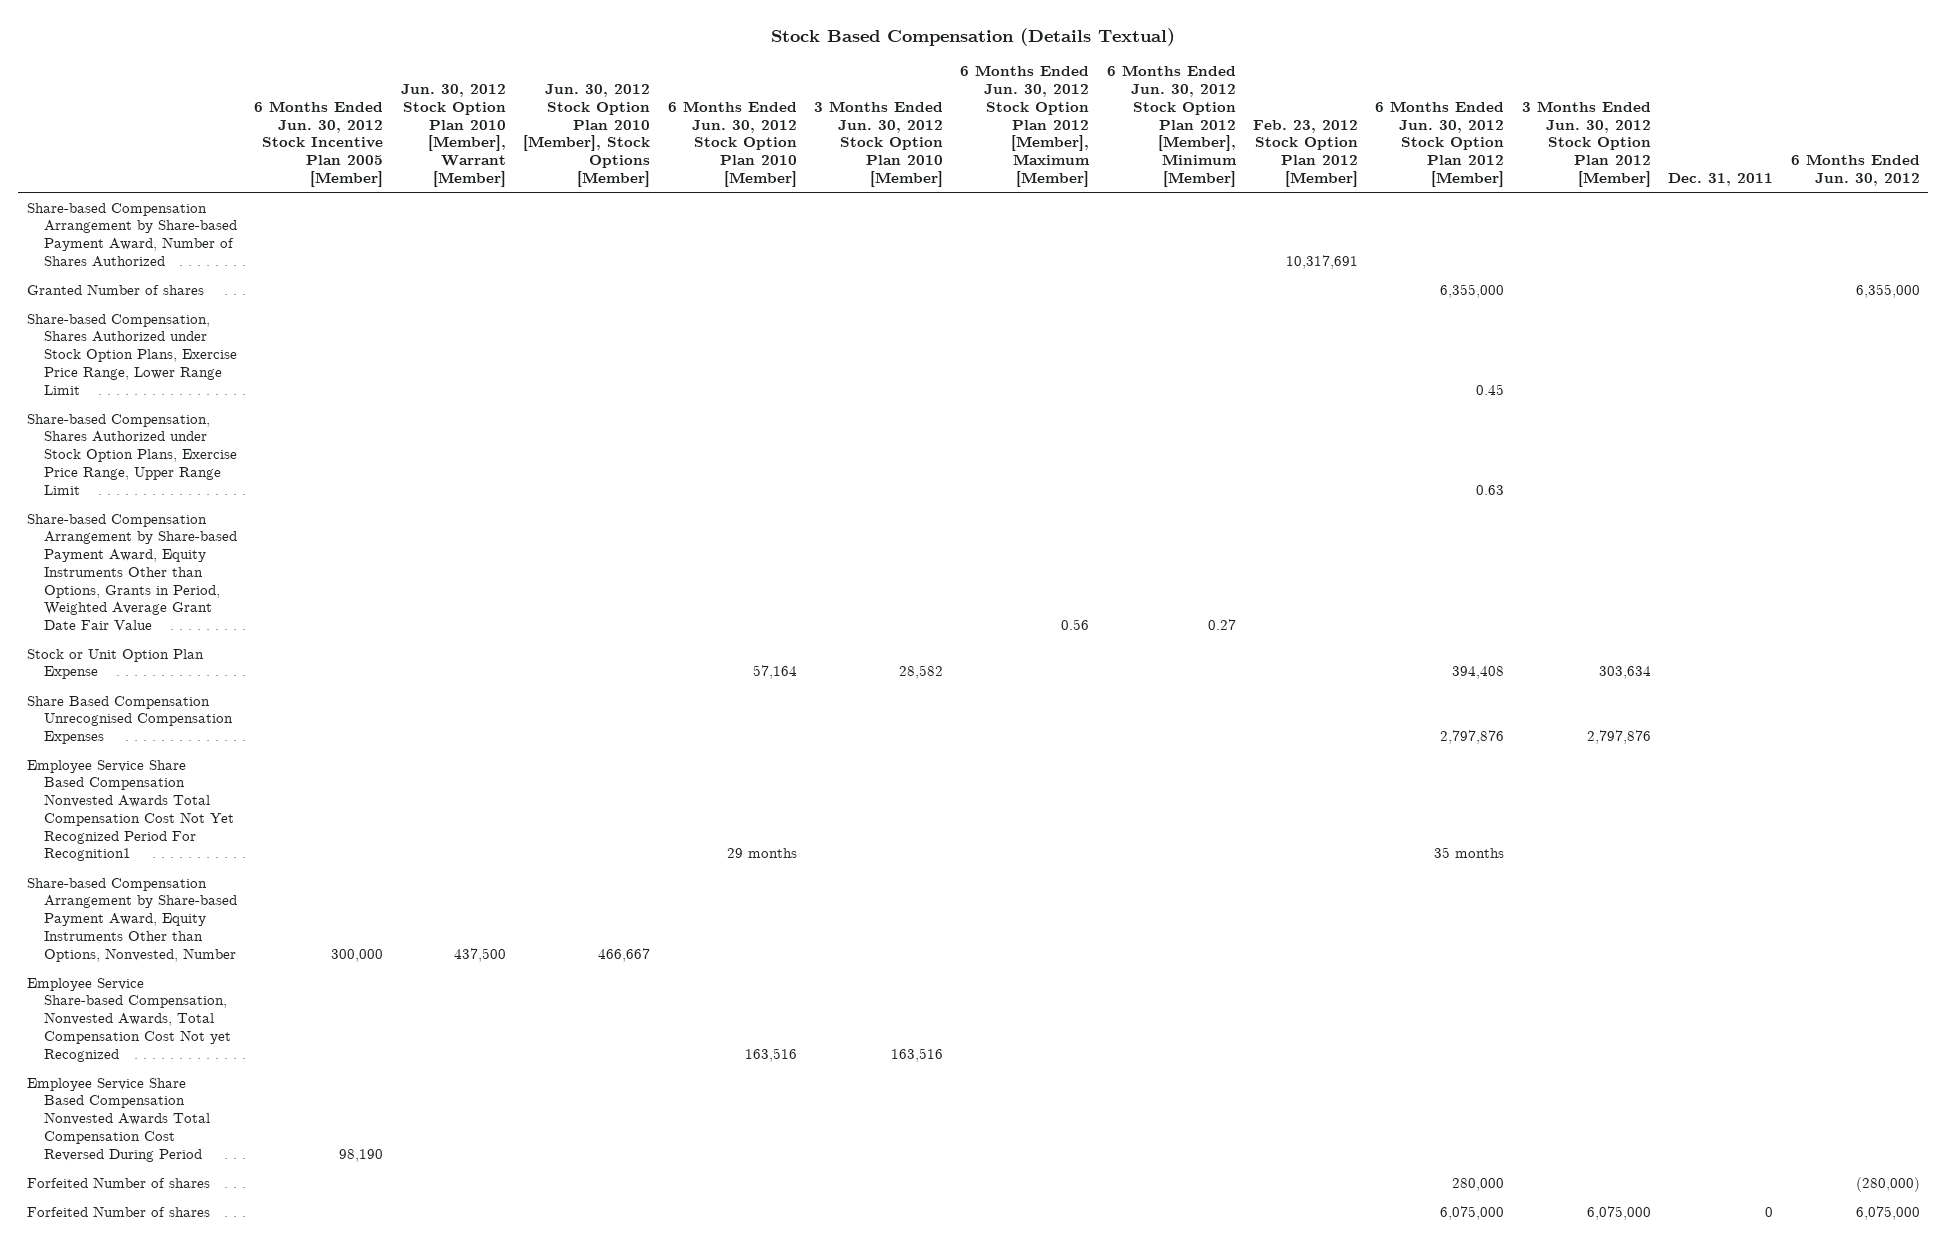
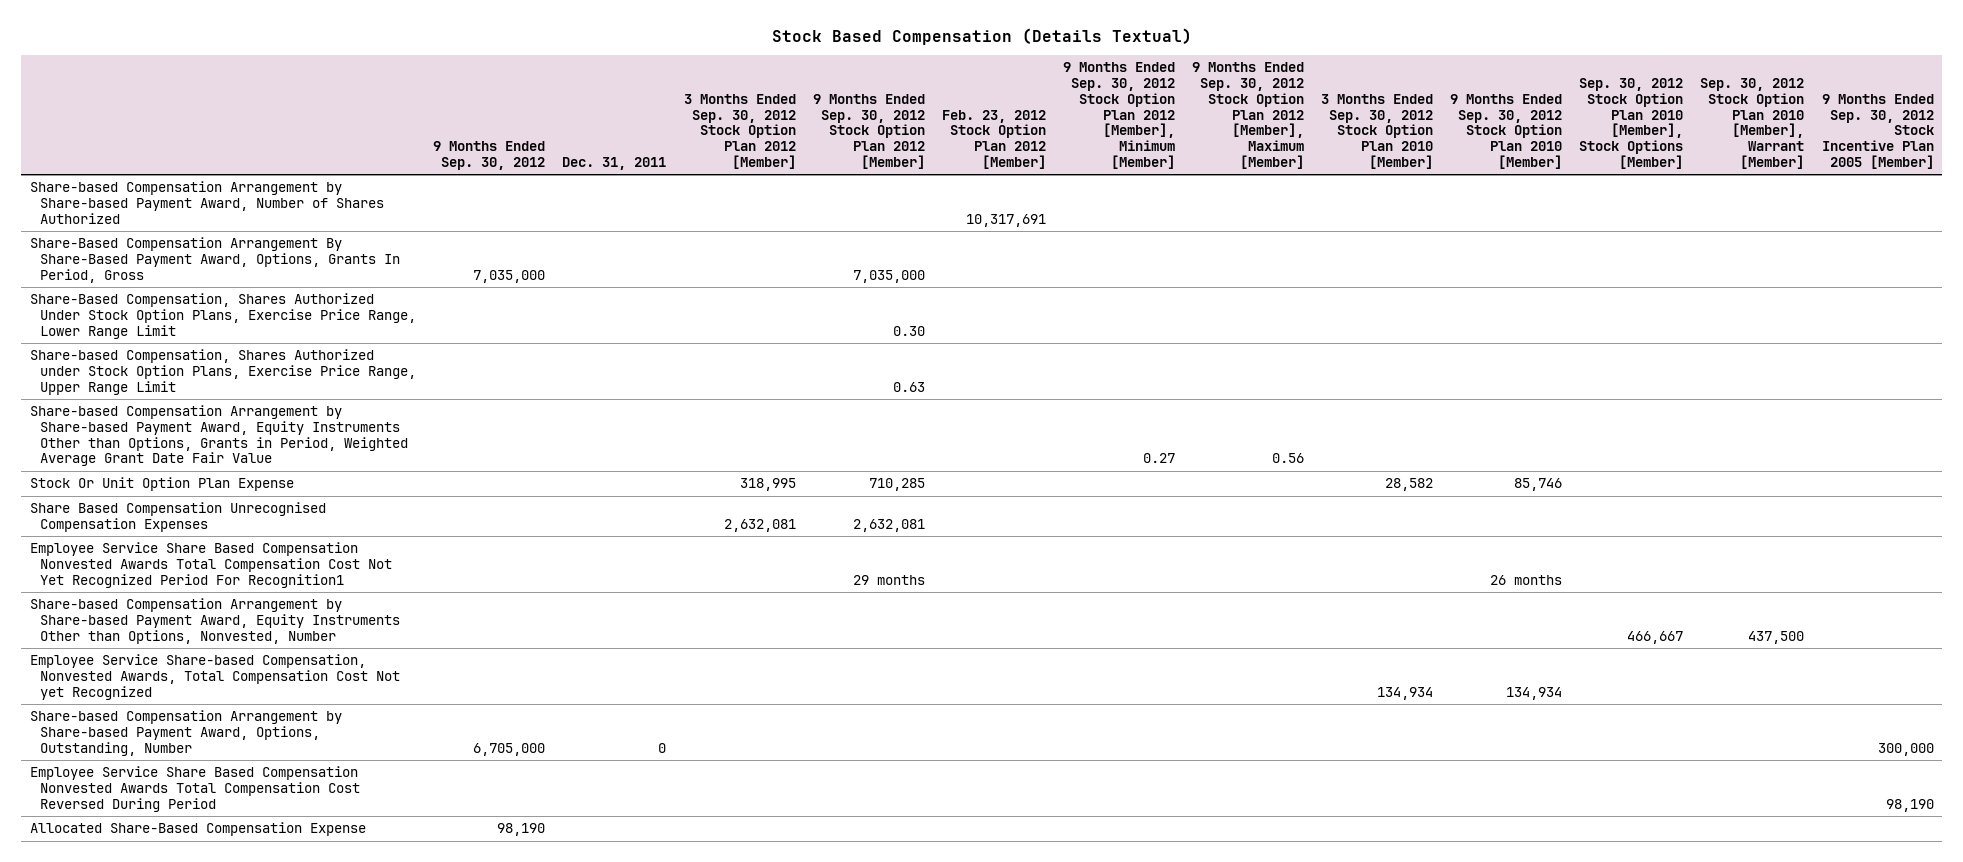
- | 6 Months Ended Jun. 30, 2012 Stock Incentive Plan 2005 [Member] | Jun. 30, 2012 Stock Option Plan 2010 [Member], Warrant [Member] | Jun. 30, 2012 Stock Option Plan 2010 [Member], Stock Options [Member] | 6 Months Ended Jun. 30, 2012 Stock Option Plan 2010 [Member] | 3 Months Ended Jun. 30, 2012 Stock Option Plan 2010 [Member] | 6 Months Ended Jun. 30, 2012 Stock Option Plan 2012 [Member], Maximum [Member] | 6 Months Ended Jun. 30, 2012 Stock Option Plan 2012 [Member], Minimum [Member] | Feb. 23, 2012 Stock Option Plan 2012 [Member] | 6 Months Ended Jun. 30, 2012 Stock Option Plan 2012 [Member] | 3 Months Ended Jun. 30, 2012 Stock Option Plan 2012 [Member] | Dec. 31, 2011 | 6 Months Ended Jun. 30, 2012
+ | 9 Months Ended Sep. 30, 2012 | Dec. 31, 2011 | 3 Months Ended Sep. 30, 2012 Stock Option Plan 2012 [Member] | 9 Months Ended Sep. 30, 2012 Stock Option Plan 2012 [Member] | Feb. 23, 2012 Stock Option Plan 2012 [Member] | 9 Months Ended Sep. 30, 2012 Stock Option Plan 2012 [Member], Minimum [Member] | 9 Months Ended Sep. 30, 2012 Stock Option Plan 2012 [Member], Maximum [Member] | 3 Months Ended Sep. 30, 2012 Stock Option Plan 2010 [Member] | 9 Months Ended Sep. 30, 2012 Stock Option Plan 2010 [Member] | Sep. 30, 2012 Stock Option Plan 2010 [Member], Stock Options [Member] | Sep. 30, 2012 Stock Option Plan 2010 [Member], Warrant [Member] | 9 Months Ended Sep. 30, 2012 Stock Incentive Plan 2005 [Member]
- Granted Number of shares | | | | | | | | | 6,355,000 | | | 6,355,000
- Share-based Compensation, Shares Authorized under Stock Option Plans, Exercise Price Range, Lower Range Limit | | | | | | | | | 0.45 | | |
+ Share-Based Compensation Arrangement By Share-Based Payment Award, Options, Grants In Period, Gross | 7,035,000 | | | 7,035,000 | | | | | | | |
+ Share-Based Compensation, Shares Authorized Under Stock Option Plans, Exercise Price Range, Lower Range Limit | | | | 0.30 | | | | | | | |
- Stock or Unit Option Plan Expense | | | | 57,164 | 28,582 | | | | 394,408 | 303,634 | |
+ Stock Or Unit Option Plan Expense | | | 318,995 | 710,285 | | | | 28,582 | 85,746 | | |
+ Share-based Compensation Arrangement by Share-based Payment Award, Options, Outstanding, Number | 6,705,000 | 0 | | | | | | | | | | 300,000
- Forfeited Number of shares | | | | | | | | | 280,000 | | | (280,000)
- Forfeited Number of shares | | | | | | | | | 6,075,000 | 6,075,000 | 0 | 6,075,000
+ Allocated Share-Based Compensation Expense | 98,190 | | | | | | | | | | |

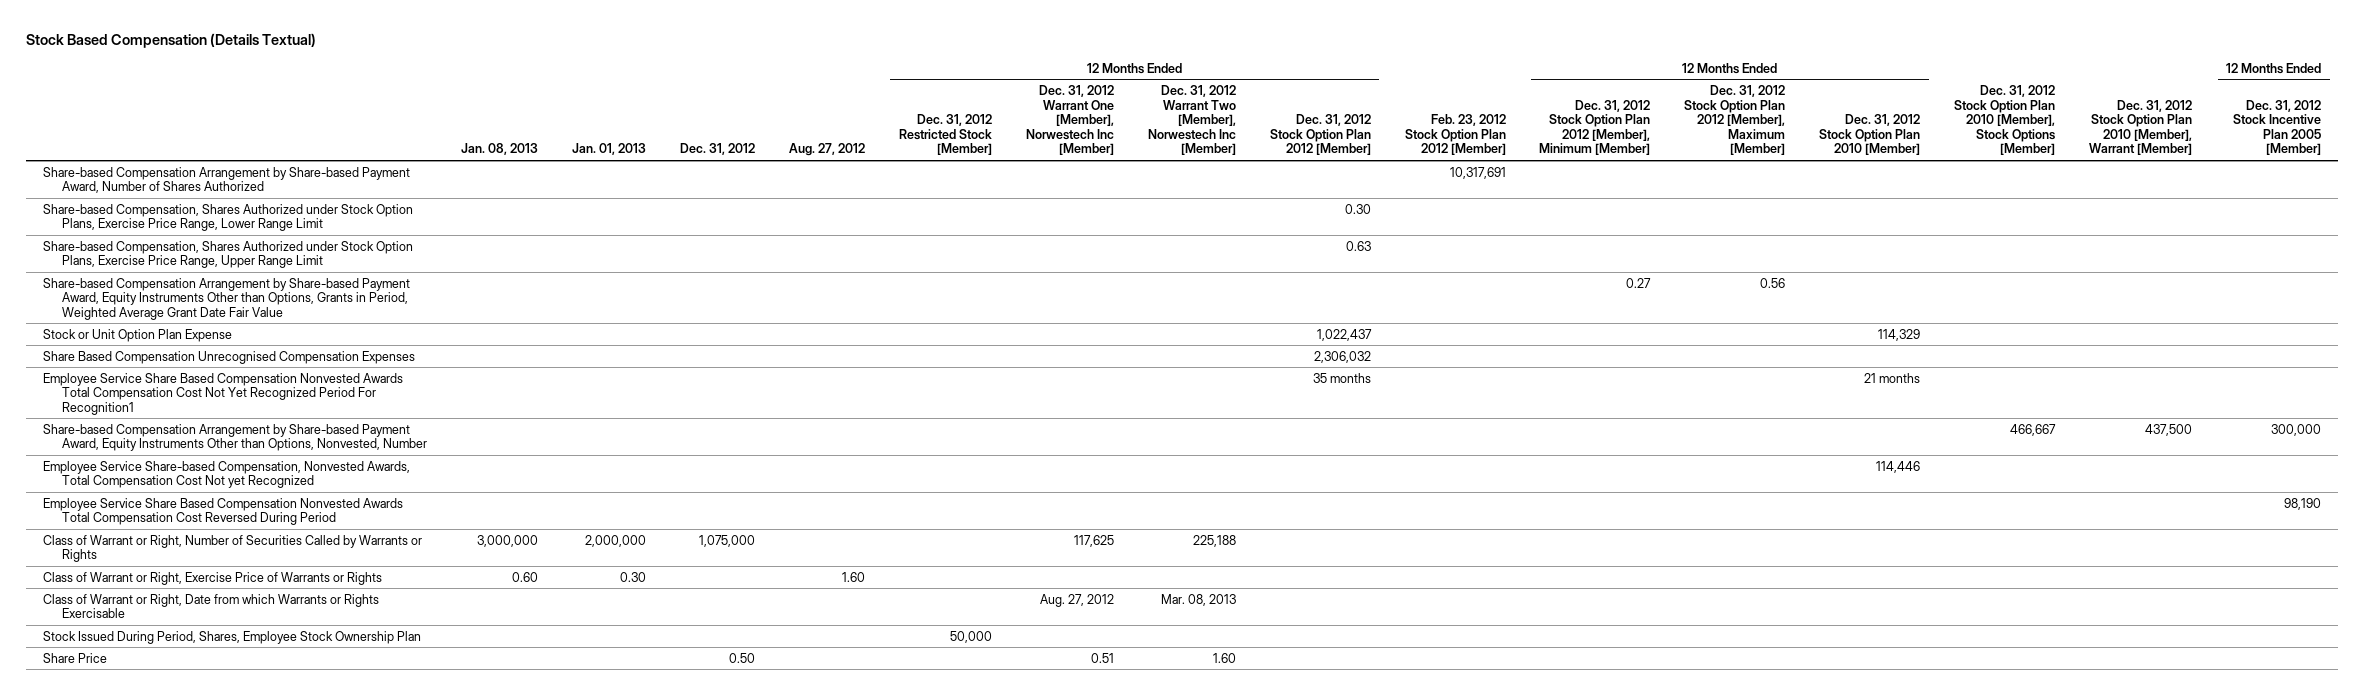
- | 9 Months Ended Sep. 30, 2012 | Dec. 31, 2011 | 3 Months Ended Sep. 30, 2012 Stock Option Plan 2012 [Member] | 9 Months Ended Sep. 30, 2012 Stock Option Plan 2012 [Member] | Feb. 23, 2012 Stock Option Plan 2012 [Member] | 9 Months Ended Sep. 30, 2012 Stock Option Plan 2012 [Member], Minimum [Member] | 9 Months Ended Sep. 30, 2012 Stock Option Plan 2012 [Member], Maximum [Member] | 3 Months Ended Sep. 30, 2012 Stock Option Plan 2010 [Member] | 9 Months Ended Sep. 30, 2012 Stock Option Plan 2010 [Member] | Sep. 30, 2012 Stock Option Plan 2010 [Member], Stock Options [Member] | Sep. 30, 2012 Stock Option Plan 2010 [Member], Warrant [Member] | 9 Months Ended Sep. 30, 2012 Stock Incentive Plan 2005 [Member]
+ | Jan. 08, 2013 | Jan. 01, 2013 | Dec. 31, 2012 | Aug. 27, 2012 | 12 Months Ended Dec. 31, 2012 Restricted Stock [Member] | 12 Months Ended Dec. 31, 2012 Warrant One [Member], Norwestech Inc [Member] | 12 Months Ended Dec. 31, 2012 Warrant Two [Member], Norwestech Inc [Member] | 12 Months Ended Dec. 31, 2012 Stock Option Plan 2012 [Member] | Feb. 23, 2012 Stock Option Plan 2012 [Member] | 12 Months Ended Dec. 31, 2012 Stock Option Plan 2012 [Member], Minimum [Member] | 12 Months Ended Dec. 31, 2012 Stock Option Plan 2012 [Member], Maximum [Member] | 12 Months Ended Dec. 31, 2012 Stock Option Plan 2010 [Member] | Dec. 31, 2012 Stock Option Plan 2010 [Member], Stock Options [Member] | Dec. 31, 2012 Stock Option Plan 2010 [Member], Warrant [Member] | 12 Months Ended Dec. 31, 2012 Stock Incentive Plan 2005 [Member]
- Share-Based Compensation Arrangement By Share-Based Payment Award, Options, Grants In Period, Gross | 7,035,000 | | | 7,035,000 | | | | | | | |
- Share-Based Compensation, Shares Authorized Under Stock Option Plans, Exercise Price Range, Lower Range Limit | | | | 0.30 | | | | | | | |
+ Share-based Compensation, Shares Authorized under Stock Option Plans, Exercise Price Range, Lower Range Limit | | | | | | | | 0.30 | | | | | | |
- Stock Or Unit Option Plan Expense | | | 318,995 | 710,285 | | | | 28,582 | 85,746 | | |
+ Stock or Unit Option Plan Expense | | | | | | | | 1,022,437 | | | | 114,329 | | |
- Share-based Compensation Arrangement by Share-based Payment Award, Options, Outstanding, Number | 6,705,000 | 0 | | | | | | | | | | 300,000
- Allocated Share-Based Compensation Expense | 98,190 | | | | | | | | | | |
+ Class of Warrant or Right, Number of Securities Called by Warrants or Rights | 3,000,000 | 2,000,000 | 1,075,000 | | | 117,625 | 225,188 | | | | | | | |
+ Class of Warrant or Right, Exercise Price of Warrants or Rights | 0.60 | 0.30 | | 1.60 | | | | | | | | | | |
+ Class of Warrant or Right, Date from which Warrants or Rights Exercisable | | | | | | Aug. 27, 2012 | Mar. 08, 2013 | | | | | | | |
+ Stock Issued During Period, Shares, Employee Stock Ownership Plan | | | | | 50,000 | | | | | | | | | |
+ Share Price | | | 0.50 | | | 0.51 | 1.60 | | | | | | | |

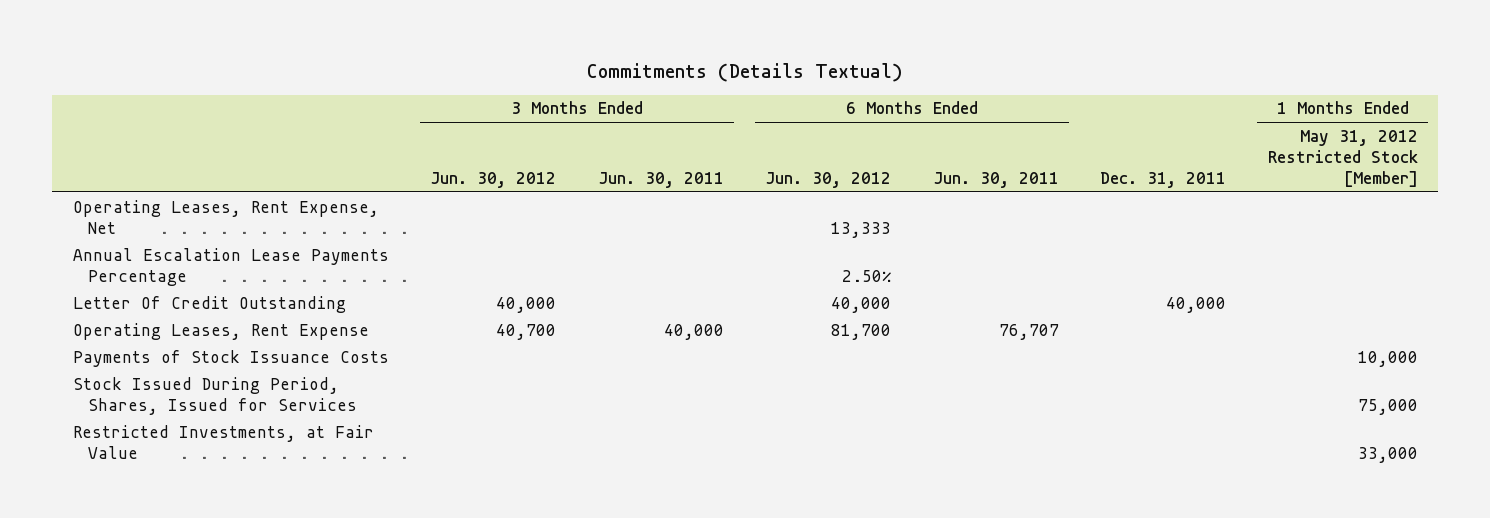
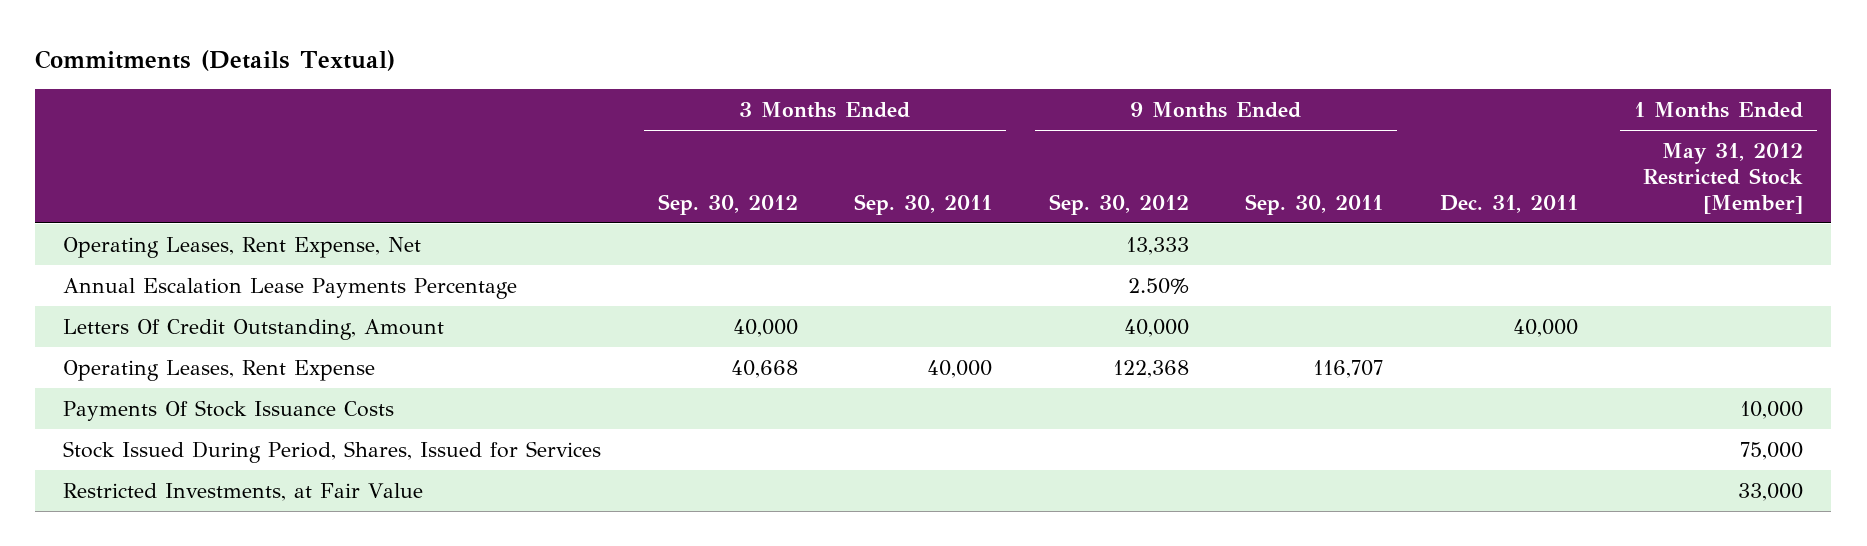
- | 3 Months Ended Jun. 30, 2012 | 3 Months Ended Jun. 30, 2011 | 6 Months Ended Jun. 30, 2012 | 6 Months Ended Jun. 30, 2011 | Dec. 31, 2011 | 1 Months Ended May 31, 2012 Restricted Stock [Member]
+ | 3 Months Ended Sep. 30, 2012 | 3 Months Ended Sep. 30, 2011 | 9 Months Ended Sep. 30, 2012 | 9 Months Ended Sep. 30, 2011 | Dec. 31, 2011 | 1 Months Ended May 31, 2012 Restricted Stock [Member]
- Letter Of Credit Outstanding | 40,000 | | 40,000 | | 40,000 |
+ Letters Of Credit Outstanding, Amount | 40,000 | | 40,000 | | 40,000 |
- Payments of Stock Issuance Costs | | | | | | 10,000
+ Payments Of Stock Issuance Costs | | | | | | 10,000

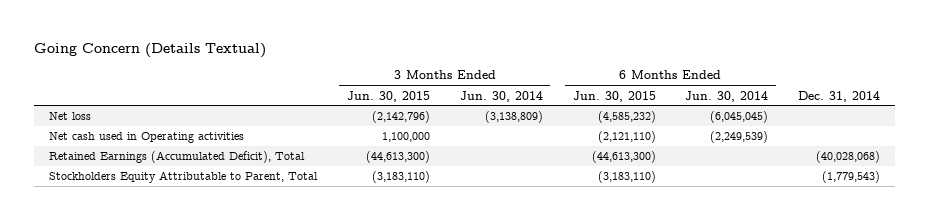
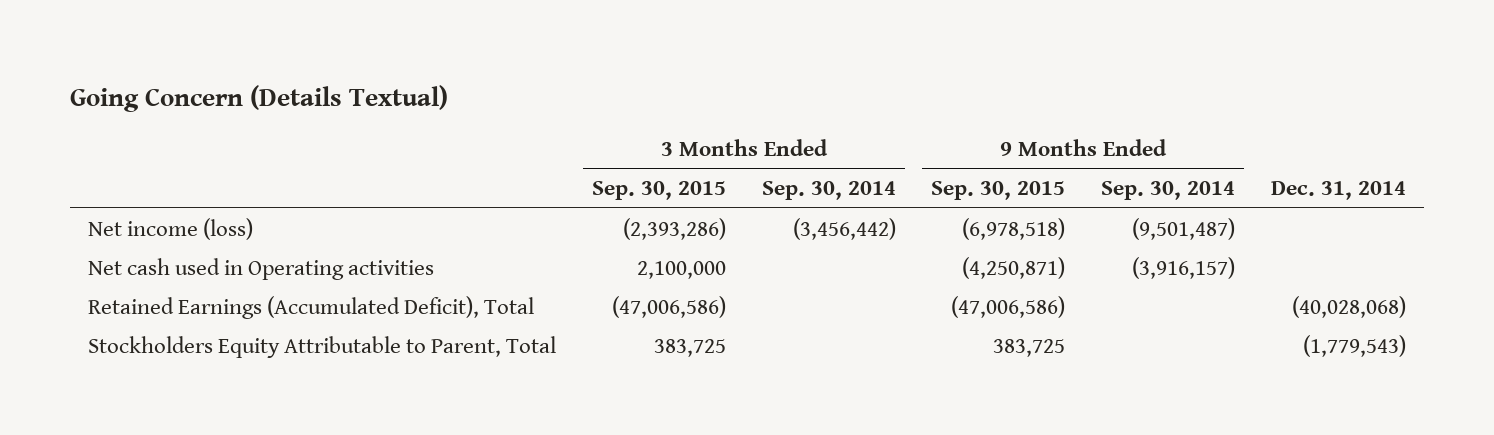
- | 3 Months Ended Jun. 30, 2015 | 3 Months Ended Jun. 30, 2014 | 6 Months Ended Jun. 30, 2015 | 6 Months Ended Jun. 30, 2014 | Dec. 31, 2014
+ | 3 Months Ended Sep. 30, 2015 | 3 Months Ended Sep. 30, 2014 | 9 Months Ended Sep. 30, 2015 | 9 Months Ended Sep. 30, 2014 | Dec. 31, 2014
- Net loss | (2,142,796) | (3,138,809) | (4,585,232) | (6,045,045) |
+ Net income (loss) | (2,393,286) | (3,456,442) | (6,978,518) | (9,501,487) |

